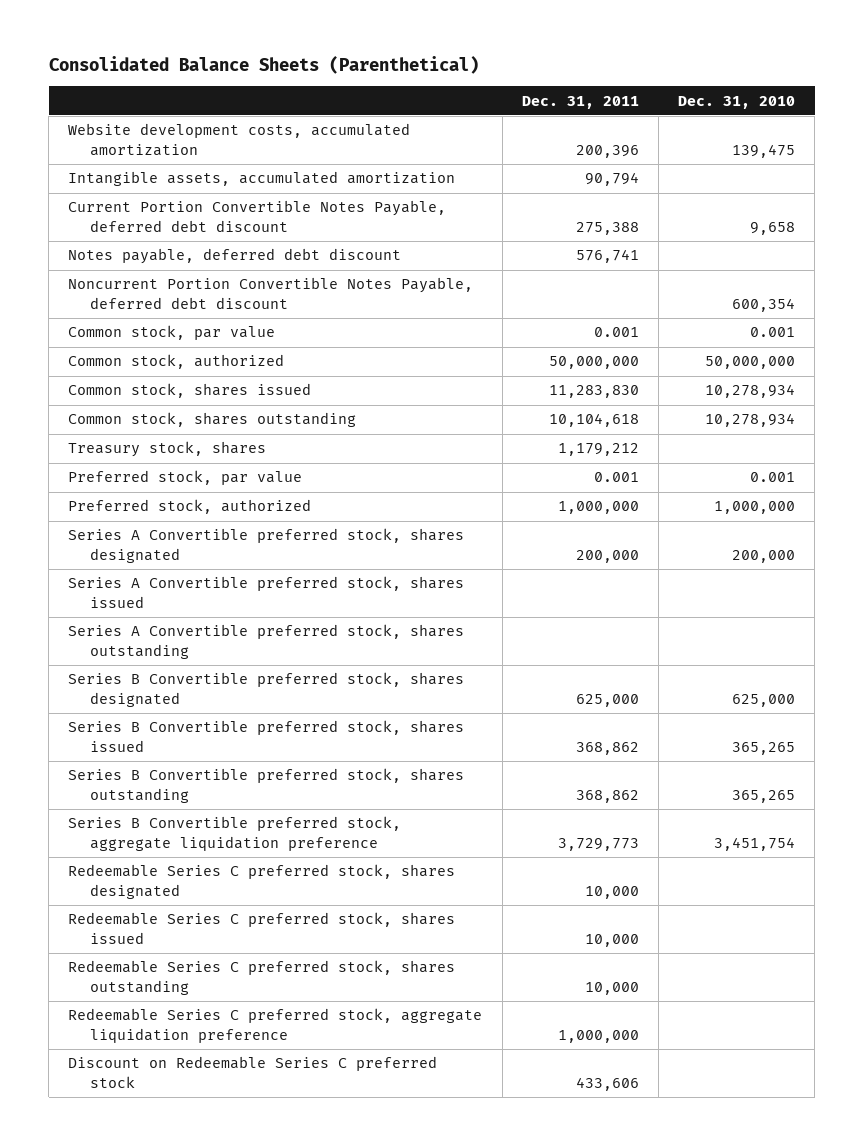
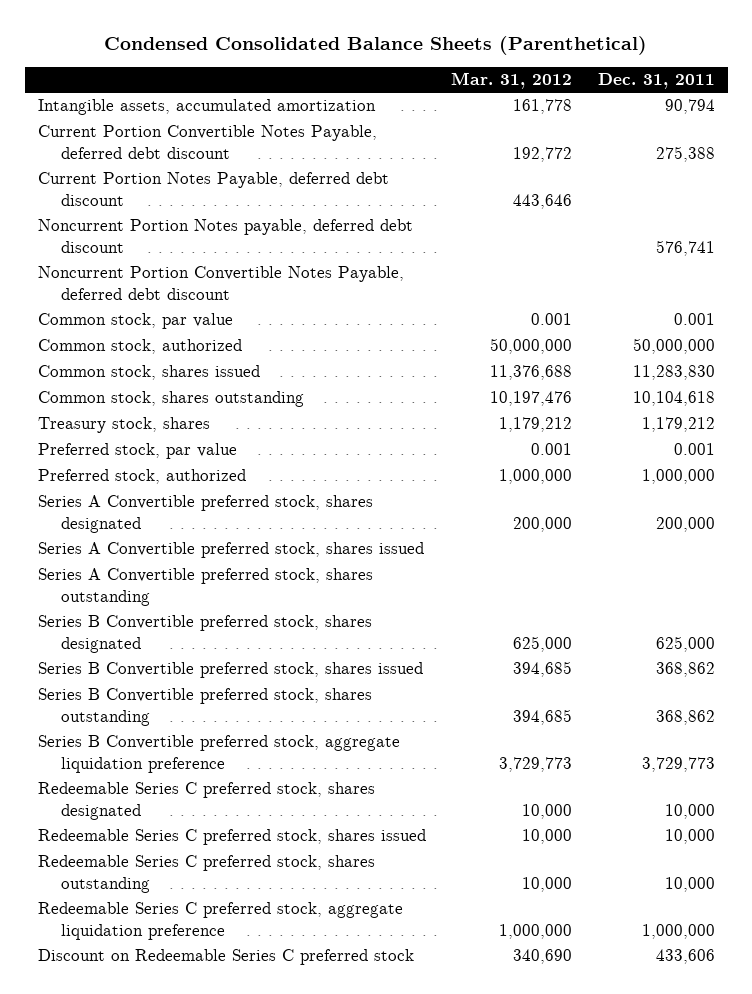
- Consolidated Balance Sheets (Parenthetical)
+ Condensed Consolidated Balance Sheets (Parenthetical)
- | Dec. 31, 2011 | Dec. 31, 2010
+ | Mar. 31, 2012 | Dec. 31, 2011
- Website development costs, accumulated amortization | 200,396 | 139,475
- Notes payable, deferred debt discount | 576,741 |
+ Current Portion Notes Payable, deferred debt discount | 443,646 |
+ Noncurrent Portion Notes payable, deferred debt discount | | 576,741

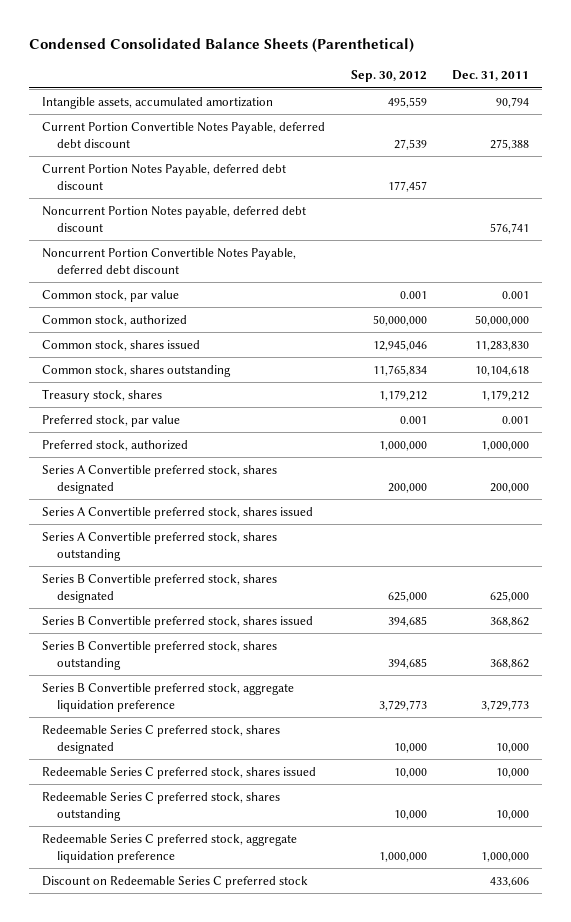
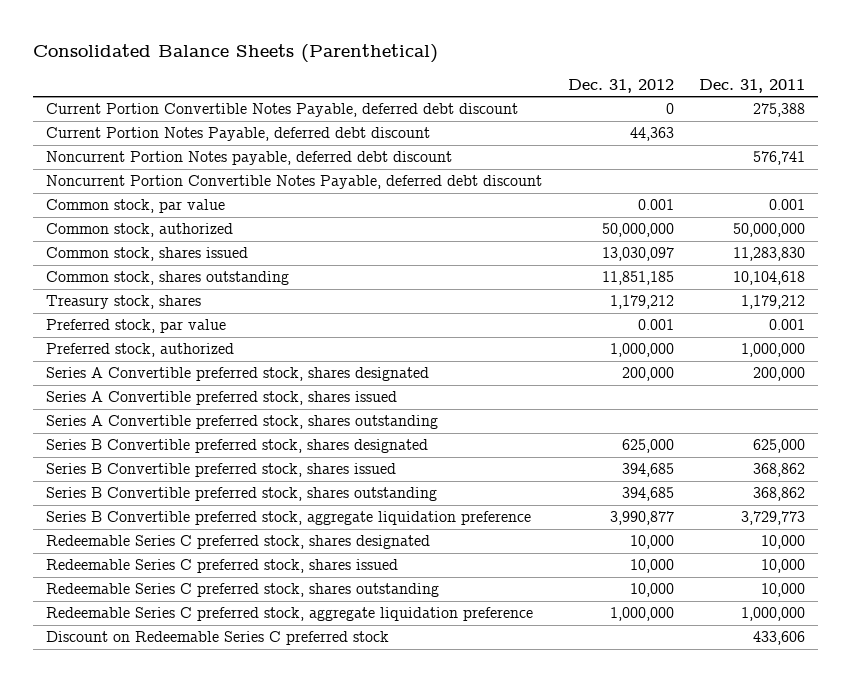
- Condensed Consolidated Balance Sheets (Parenthetical)
+ Consolidated Balance Sheets (Parenthetical)
- | Sep. 30, 2012 | Dec. 31, 2011
+ | Dec. 31, 2012 | Dec. 31, 2011
- Intangible assets, accumulated amortization | 495,559 | 90,794

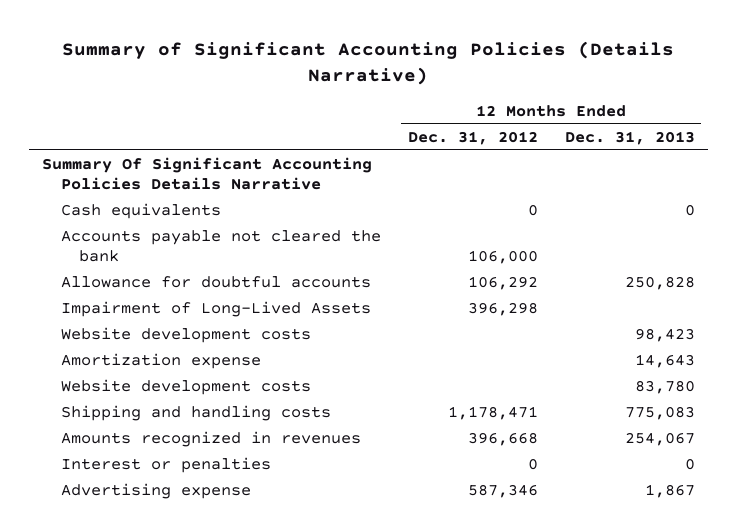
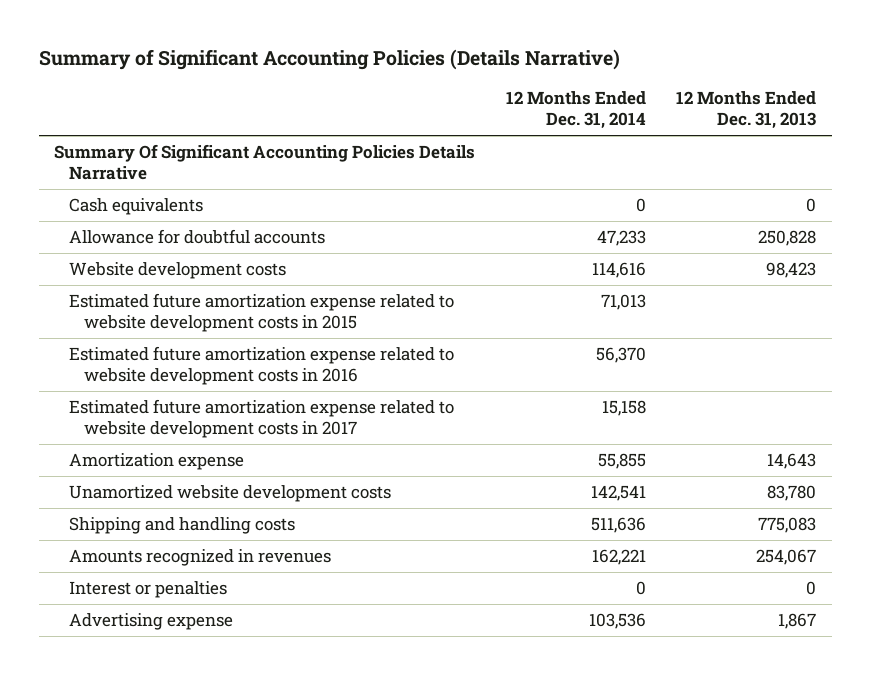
- | 12 Months Ended Dec. 31, 2012 | 12 Months Ended Dec. 31, 2013
+ | 12 Months Ended Dec. 31, 2014 | 12 Months Ended Dec. 31, 2013
- Accounts payable not cleared the bank | 106,000 |
- Impairment of Long-Lived Assets | 396,298 |
+ Estimated future amortization expense related to website development costs in 2015 | 71,013 |
+ Estimated future amortization expense related to website development costs in 2016 | 56,370 |
+ Estimated future amortization expense related to website development costs in 2017 | 15,158 |
- Website development costs | | 83,780
+ Unamortized website development costs | 142,541 | 83,780

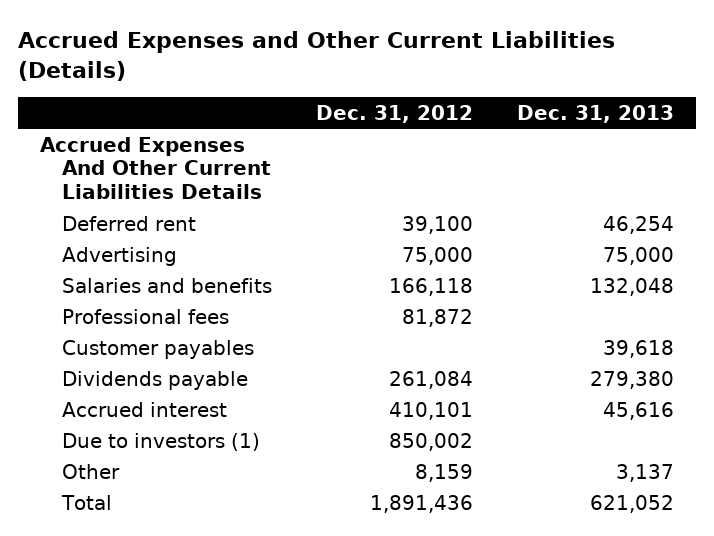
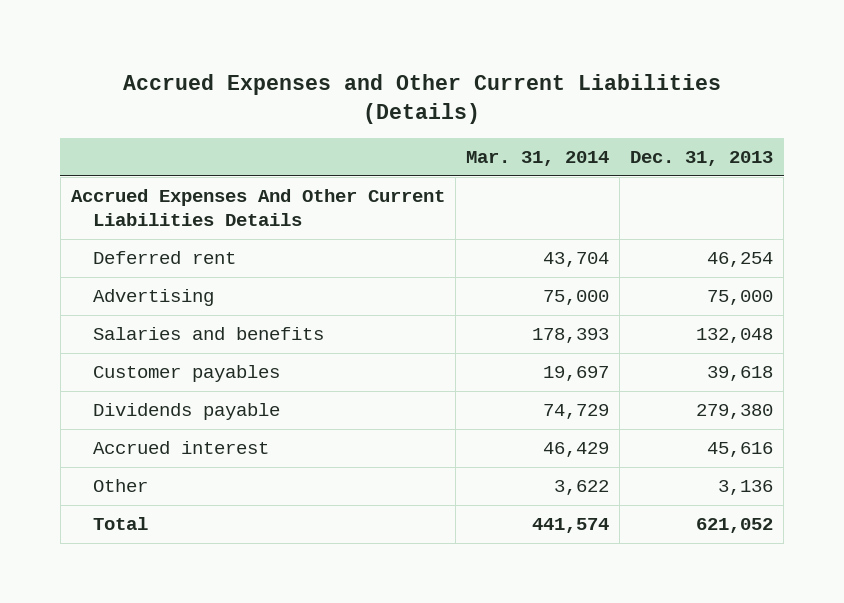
- | Dec. 31, 2012 | Dec. 31, 2013
+ | Mar. 31, 2014 | Dec. 31, 2013
- Professional fees | 81,872 |
- Due to investors (1) | 850,002 |
- Other | 8,159 | 3,137
+ Other | 3,622 | 3,136

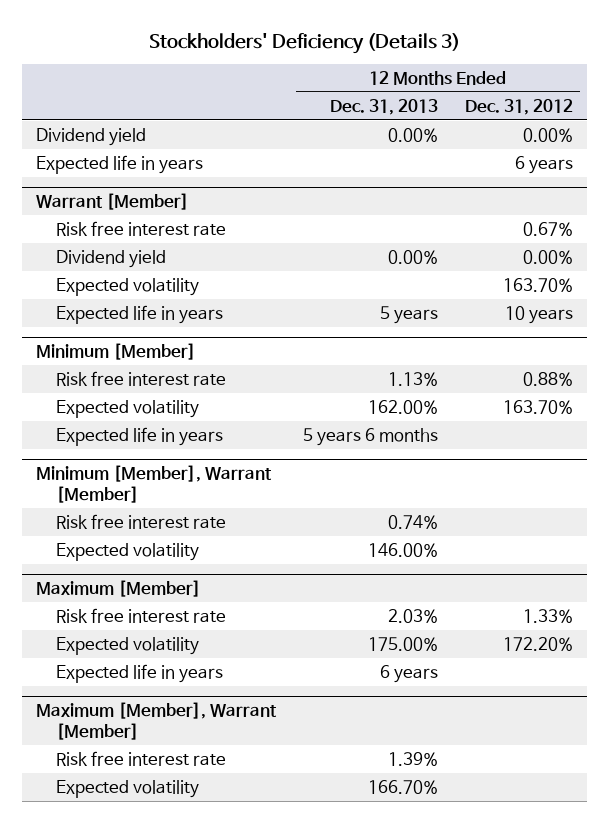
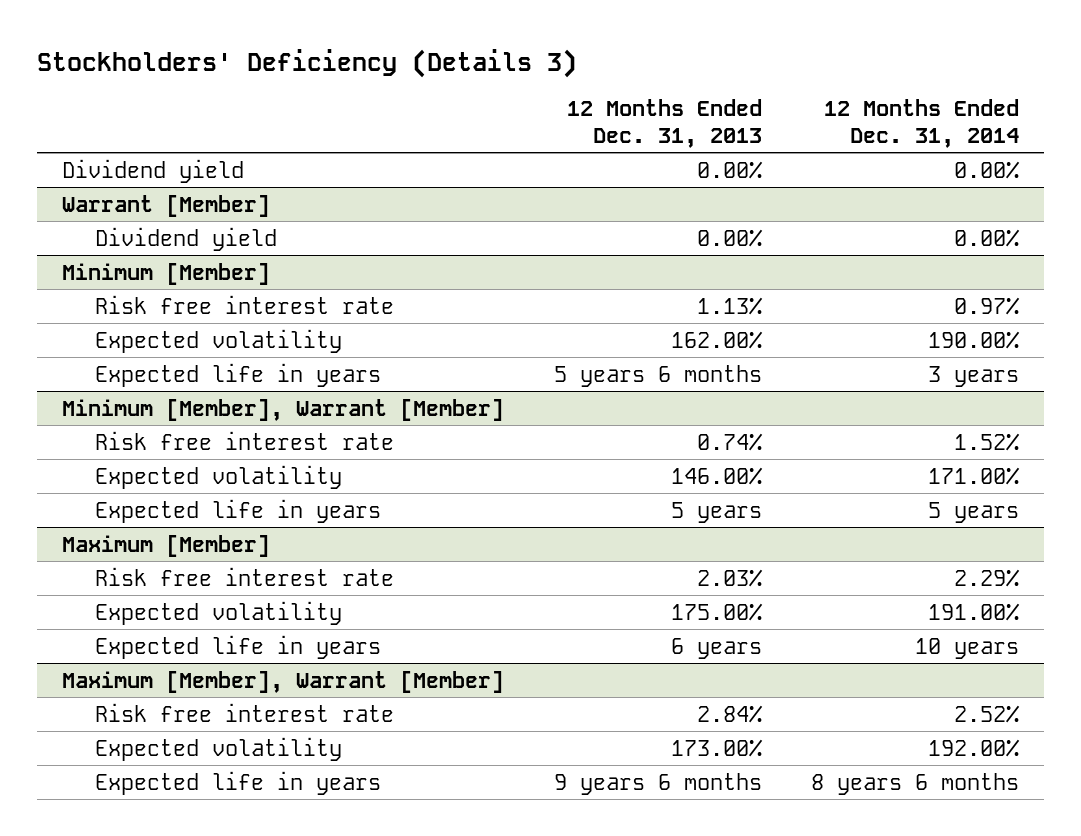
- | 12 Months Ended Dec. 31, 2013 | 12 Months Ended Dec. 31, 2012
+ | 12 Months Ended Dec. 31, 2013 | 12 Months Ended Dec. 31, 2014
- Expected life in years | | 6 years
@ Warrant [Member]
- Risk free interest rate | | 0.67%
- Expected volatility | | 163.70%
- Expected life in years | 5 years | 10 years
@ Minimum [Member], Warrant [Member]
+ Expected life in years | 5 years | 5 years
@ Maximum [Member], Warrant [Member]
- Risk free interest rate | 1.39% |
- Expected volatility | 166.70% |
+ Risk free interest rate | 2.84% | 2.52%
+ Expected volatility | 173.00% | 192.00%
+ Expected life in years | 9 years 6 months | 8 years 6 months

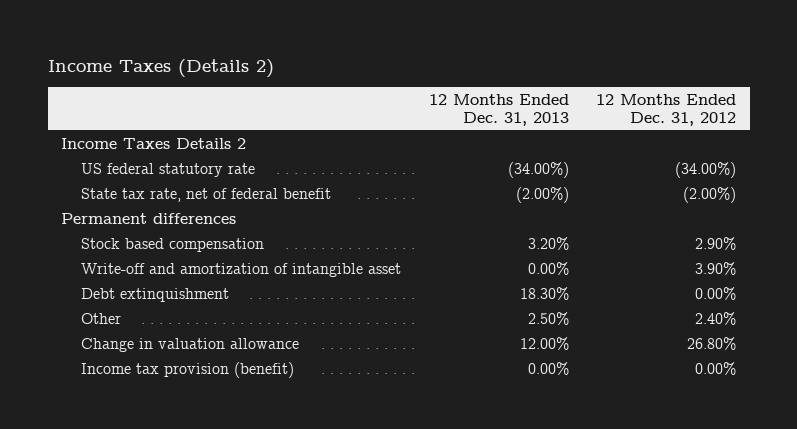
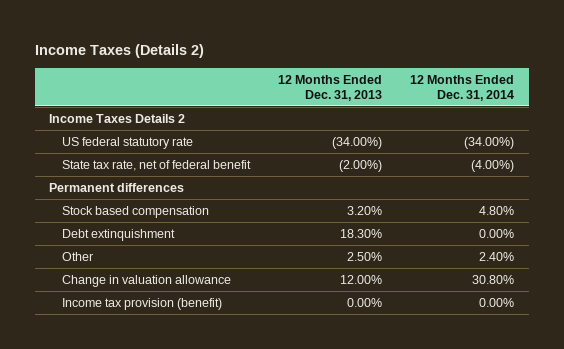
- | 12 Months Ended Dec. 31, 2013 | 12 Months Ended Dec. 31, 2012
+ | 12 Months Ended Dec. 31, 2013 | 12 Months Ended Dec. 31, 2014
- Write-off and amortization of intangible asset | 0.00% | 3.90%

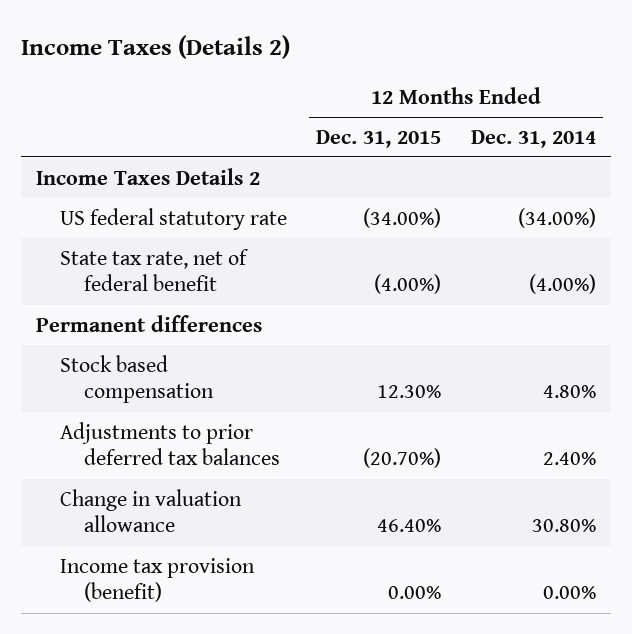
- | 12 Months Ended Dec. 31, 2013 | 12 Months Ended Dec. 31, 2014
+ | 12 Months Ended Dec. 31, 2015 | 12 Months Ended Dec. 31, 2014
- Debt extinquishment | 18.30% | 0.00%
- Other | 2.50% | 2.40%
+ Adjustments to prior deferred tax balances | (20.70%) | 2.40%

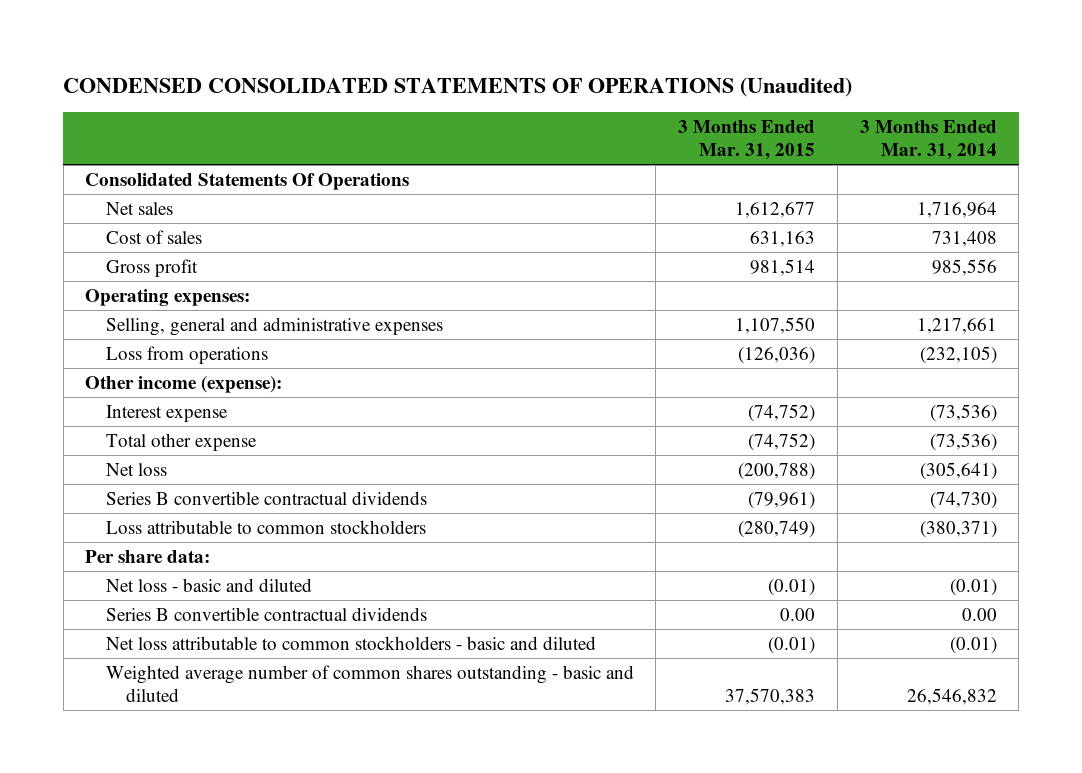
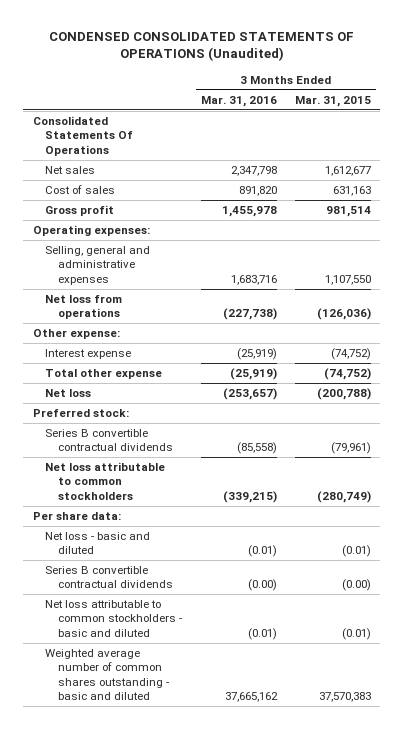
- | 3 Months Ended Mar. 31, 2015 | 3 Months Ended Mar. 31, 2014
+ | 3 Months Ended Mar. 31, 2016 | 3 Months Ended Mar. 31, 2015
- Loss from operations | (126,036) | (232,105)
- Other income (expense):
+ Net loss from operations | (227,738) | (126,036)
+ Other expense:
+ Preferred stock:
- Loss attributable to common stockholders | (280,749) | (380,371)
+ Net loss attributable to common stockholders | (339,215) | (280,749)
- Series B convertible contractual dividends | 0.00 | 0.00
+ Series B convertible contractual dividends | (0.00) | (0.00)

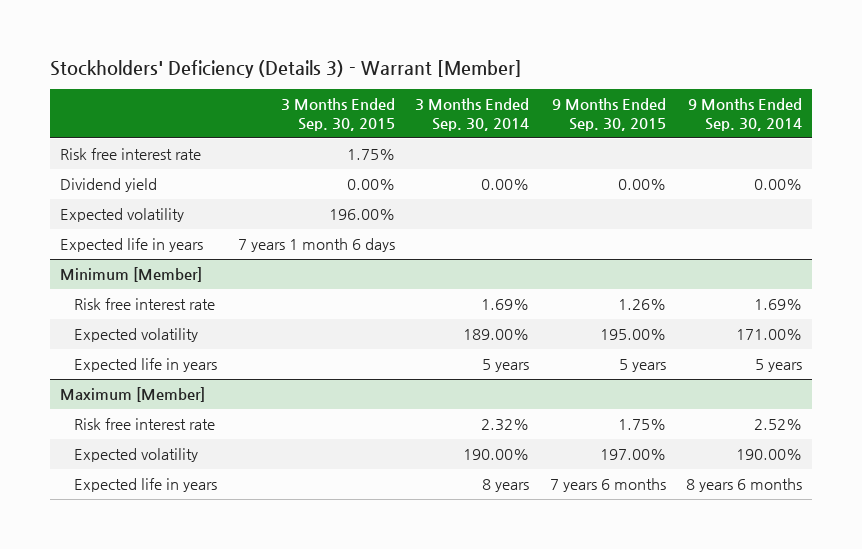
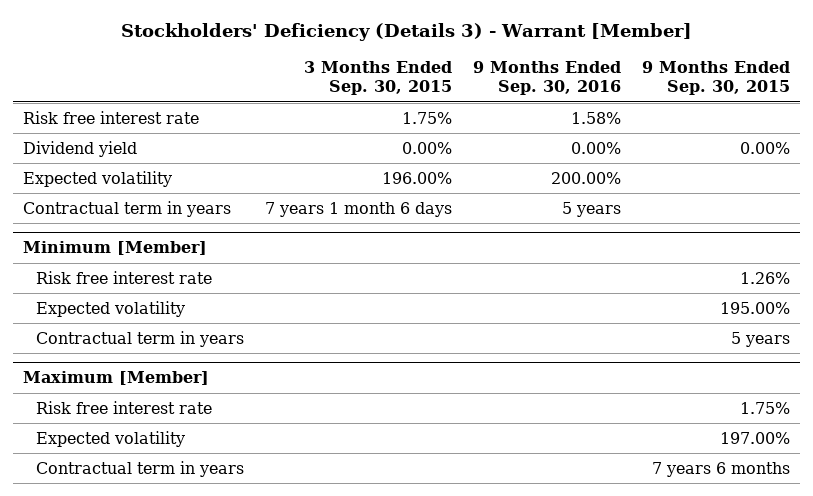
- | 3 Months Ended Sep. 30, 2015 | 3 Months Ended Sep. 30, 2014 | 9 Months Ended Sep. 30, 2015 | 9 Months Ended Sep. 30, 2014
+ | 3 Months Ended Sep. 30, 2015 | 9 Months Ended Sep. 30, 2016 | 9 Months Ended Sep. 30, 2015
- Expected life in years | 7 years 1 month 6 days | | |
+ Contractual term in years | 7 years 1 month 6 days | 5 years |
@ Minimum [Member]
- Expected life in years | | 5 years | 5 years | 5 years
+ Contractual term in years | | | 5 years
@ Maximum [Member]
- Expected life in years | | 8 years | 7 years 6 months | 8 years 6 months
+ Contractual term in years | | | 7 years 6 months

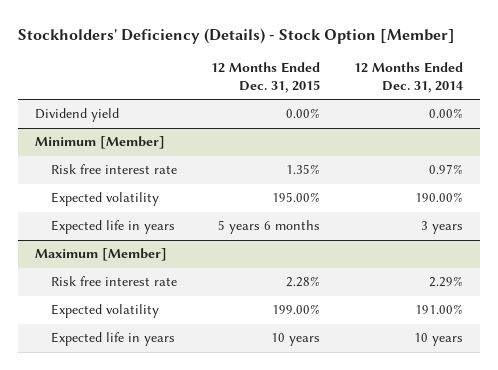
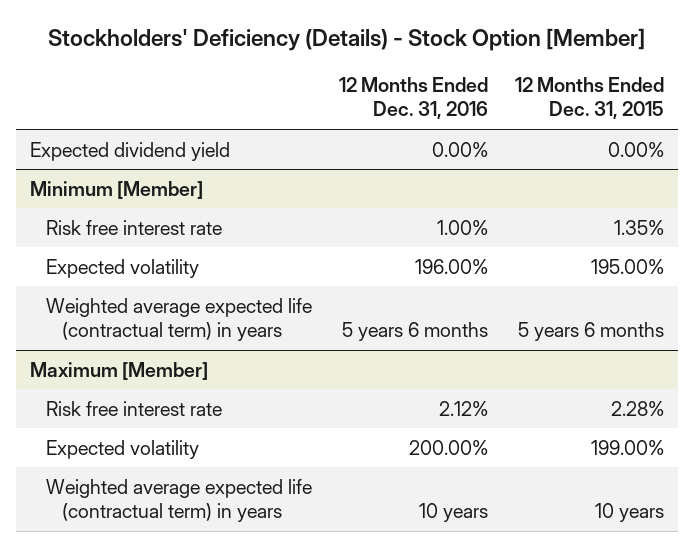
- | 12 Months Ended Dec. 31, 2015 | 12 Months Ended Dec. 31, 2014
+ | 12 Months Ended Dec. 31, 2016 | 12 Months Ended Dec. 31, 2015
- Dividend yield | 0.00% | 0.00%
+ Expected dividend yield | 0.00% | 0.00%
@ Minimum [Member]
- Expected life in years | 5 years 6 months | 3 years
+ Weighted average expected life (contractual term) in years | 5 years 6 months | 5 years 6 months
@ Maximum [Member]
- Expected life in years | 10 years | 10 years
+ Weighted average expected life (contractual term) in years | 10 years | 10 years

